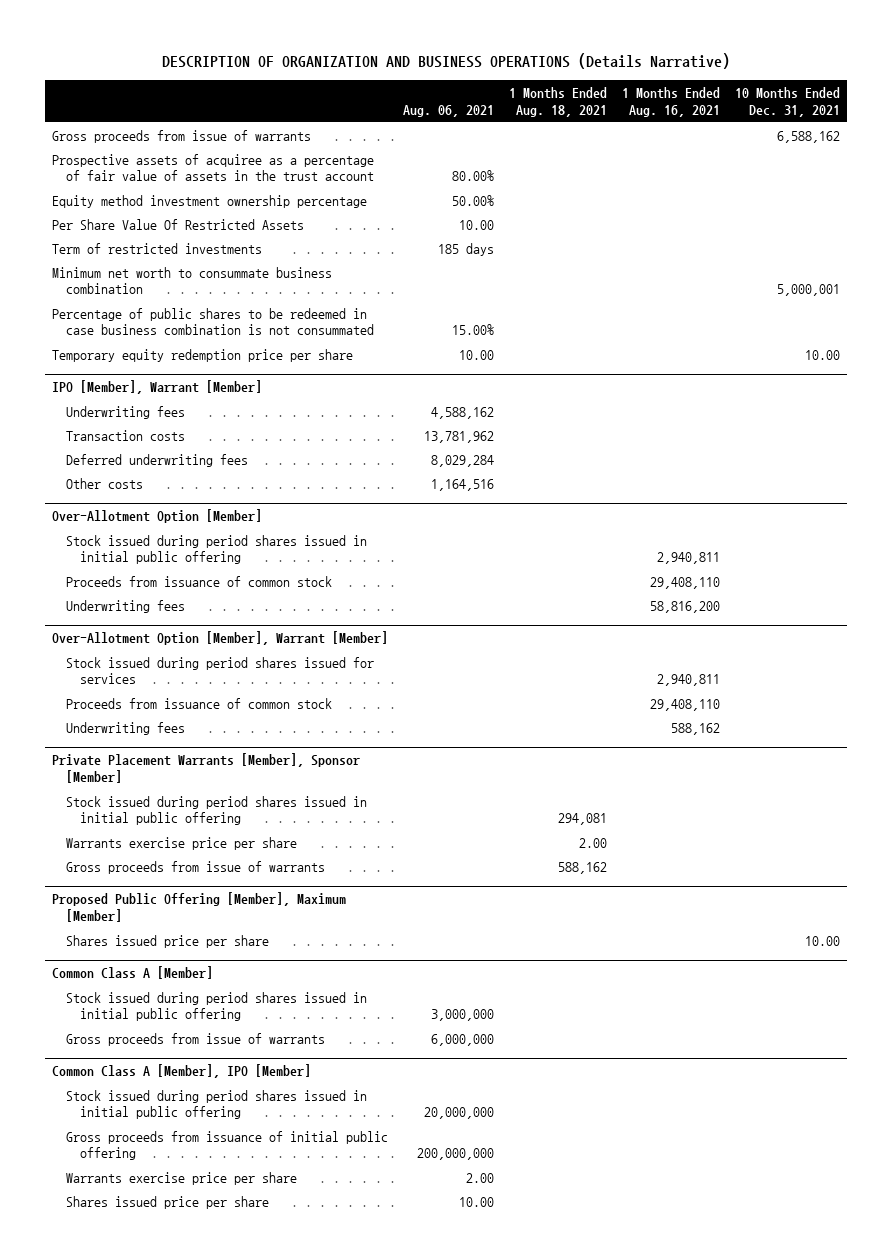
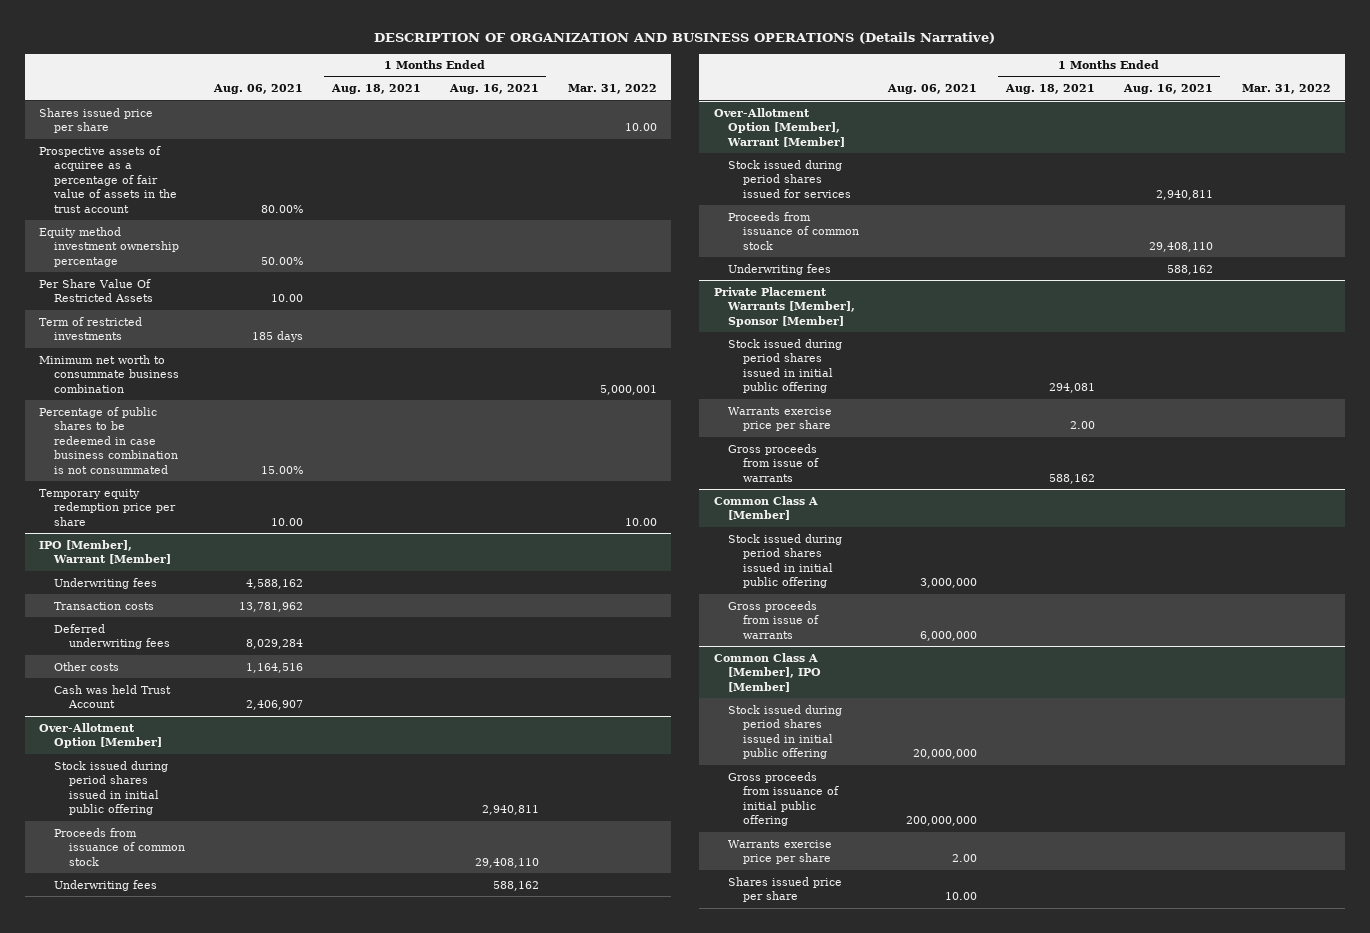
- | Aug. 06, 2021 | 1 Months Ended Aug. 18, 2021 | 1 Months Ended Aug. 16, 2021 | 10 Months Ended Dec. 31, 2021
+ | Aug. 06, 2021 | 1 Months Ended Aug. 18, 2021 | 1 Months Ended Aug. 16, 2021 | Mar. 31, 2022
- Gross proceeds from issue of warrants | | | | 6,588,162
+ Shares issued price per share | | | | 10.00
@ IPO [Member], Warrant [Member]
+ Cash was held Trust Account | 2,406,907 | | |
@ Over-Allotment Option [Member]
- Underwriting fees | | | 58,816,200 |
+ Underwriting fees | | | 588,162 |
- Proposed Public Offering [Member], Maximum [Member]
- Shares issued price per share | | | | 10.00

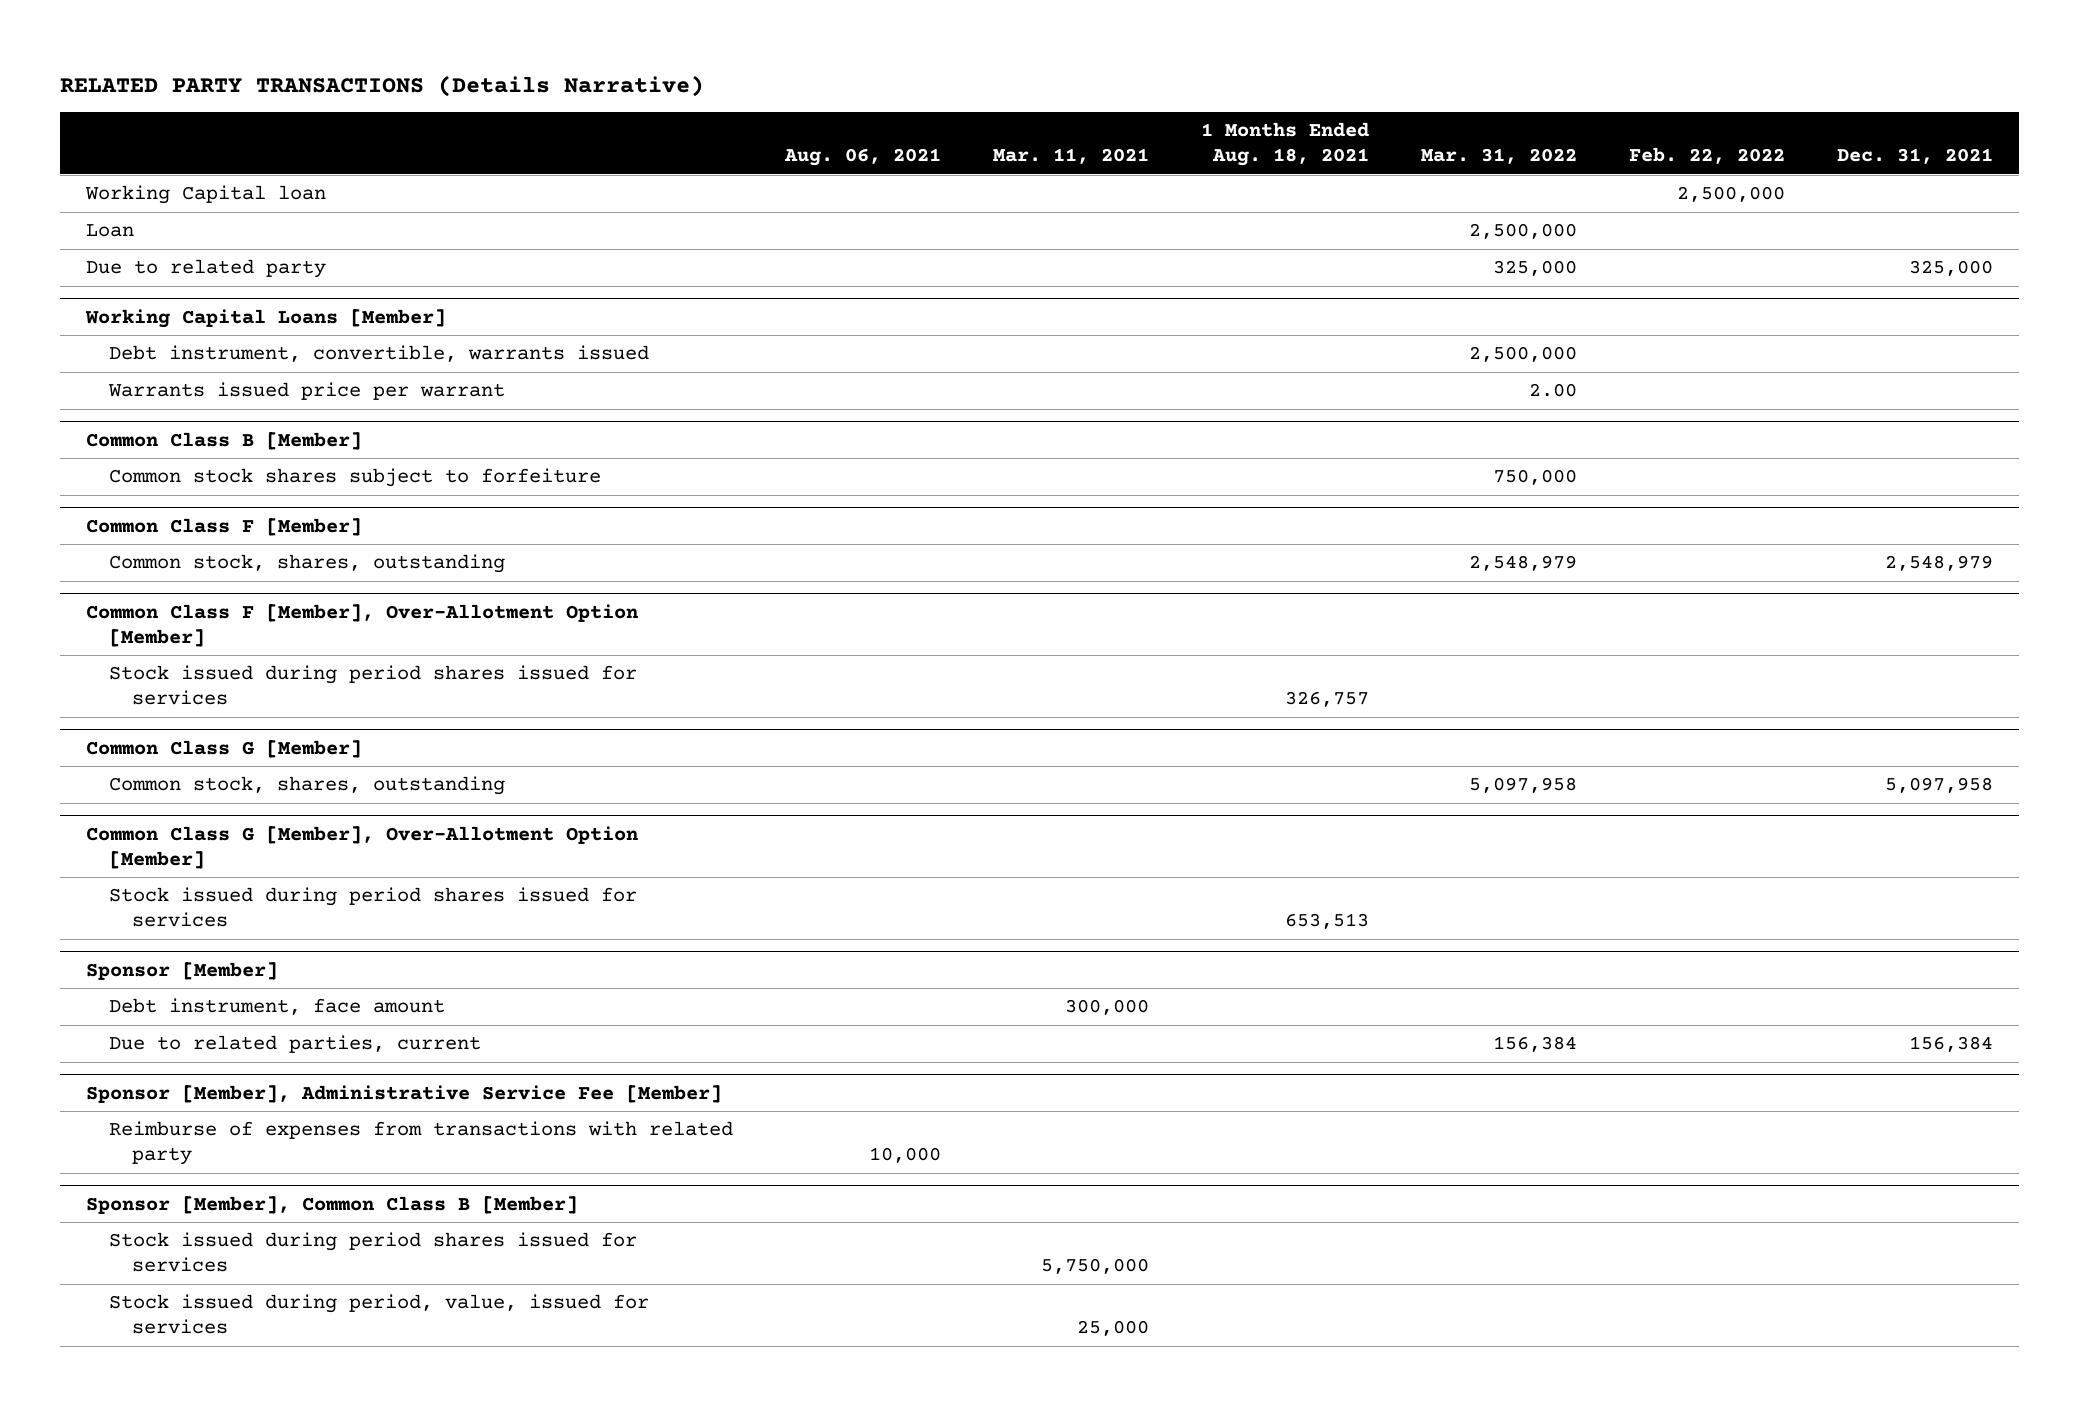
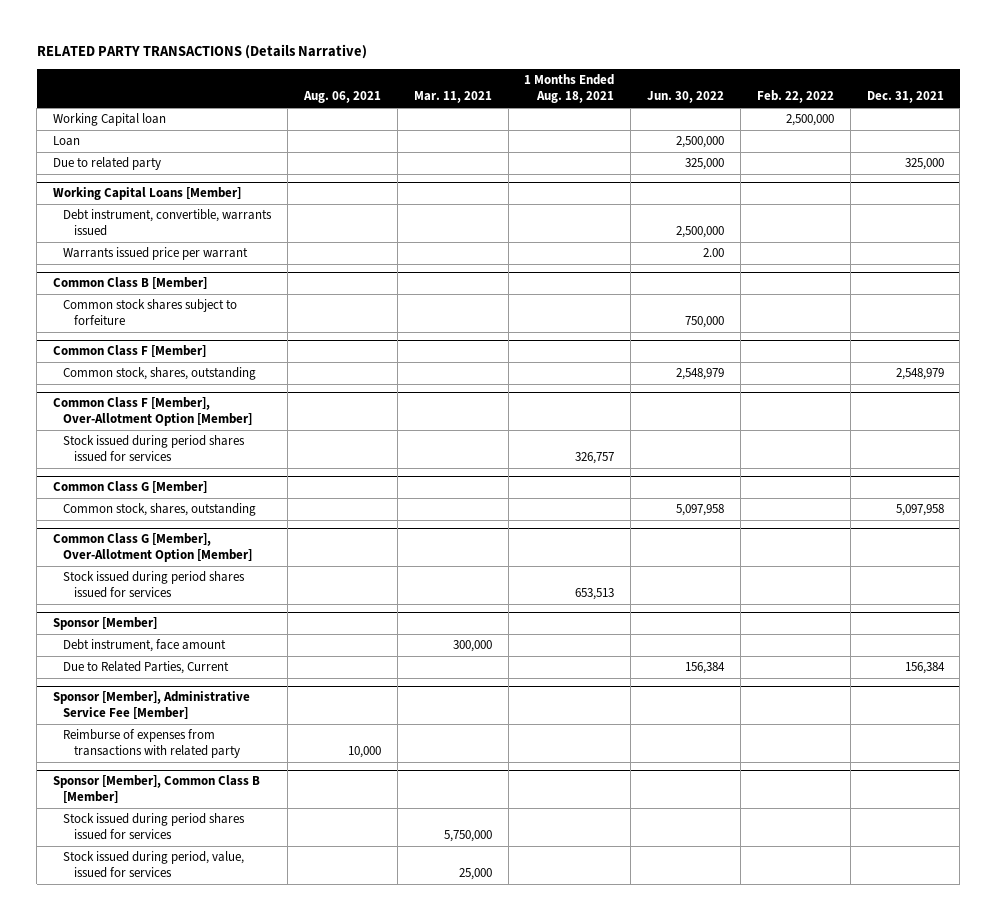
- | Aug. 06, 2021 | Mar. 11, 2021 | 1 Months Ended Aug. 18, 2021 | Mar. 31, 2022 | Feb. 22, 2022 | Dec. 31, 2021
+ | Aug. 06, 2021 | Mar. 11, 2021 | 1 Months Ended Aug. 18, 2021 | Jun. 30, 2022 | Feb. 22, 2022 | Dec. 31, 2021
@ Sponsor [Member]
- Due to related parties, current | | | | 156,384 | | 156,384
+ Due to Related Parties, Current | | | | 156,384 | | 156,384

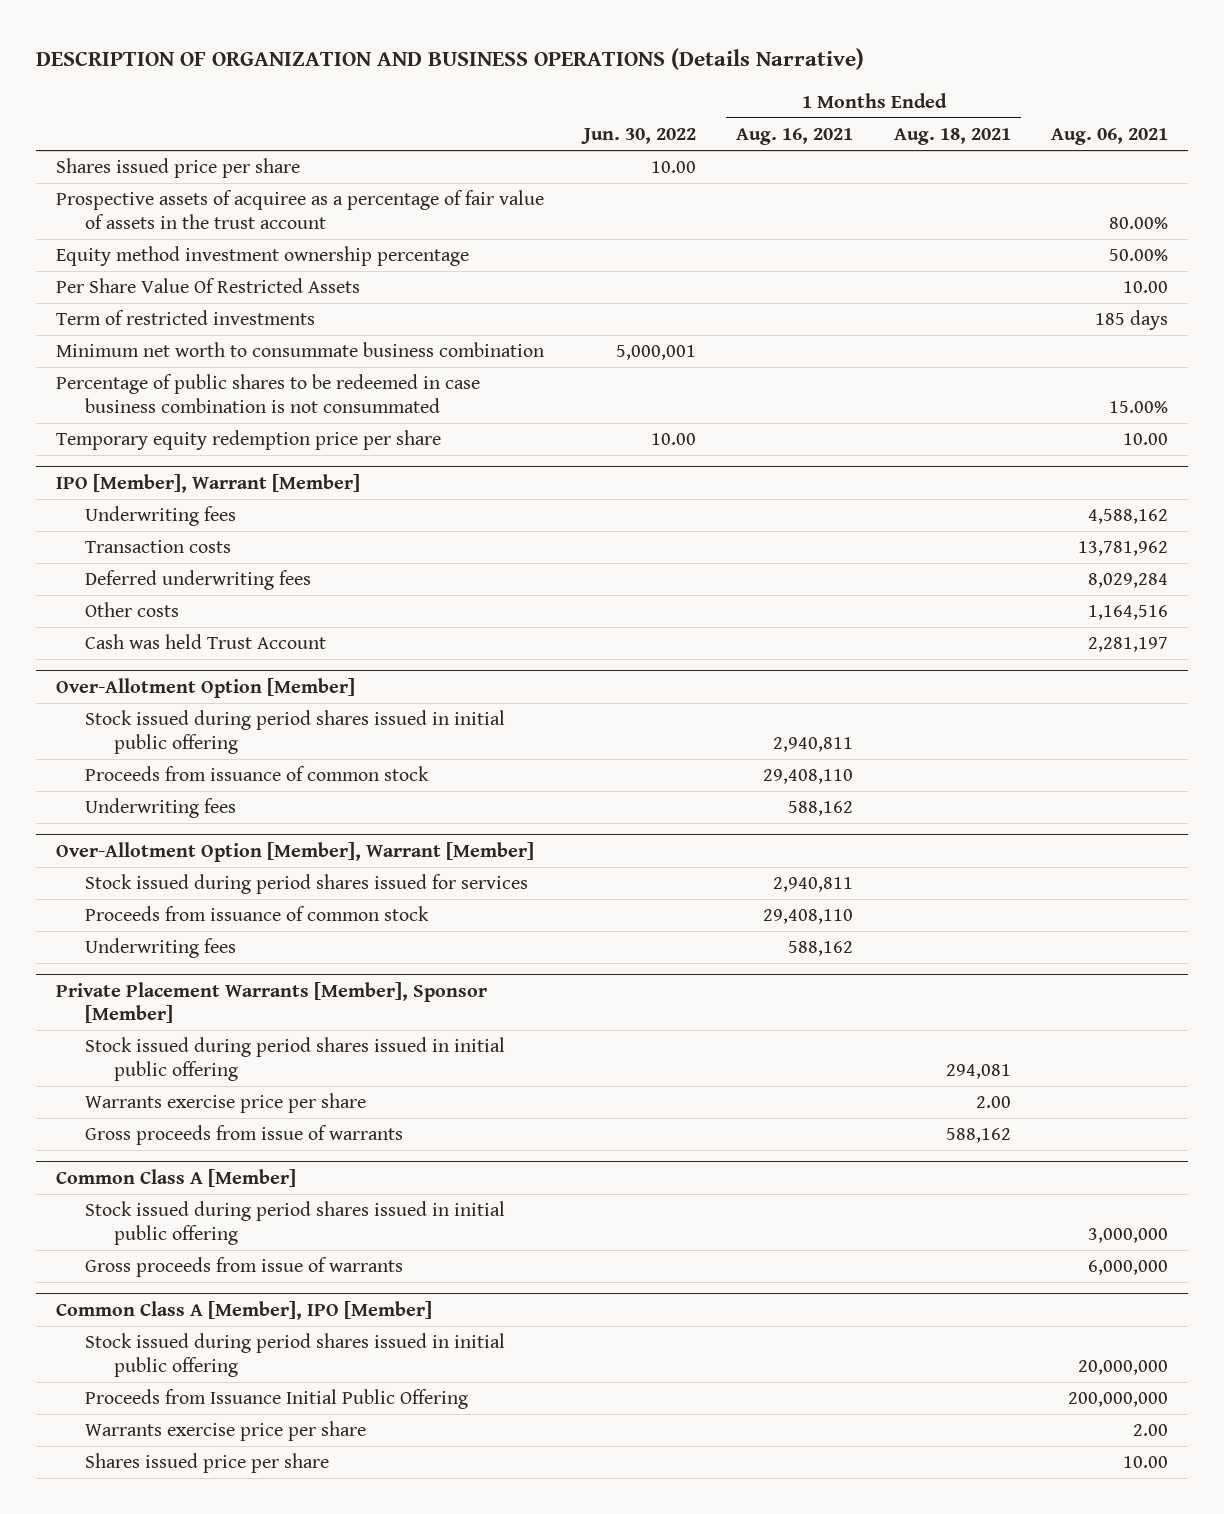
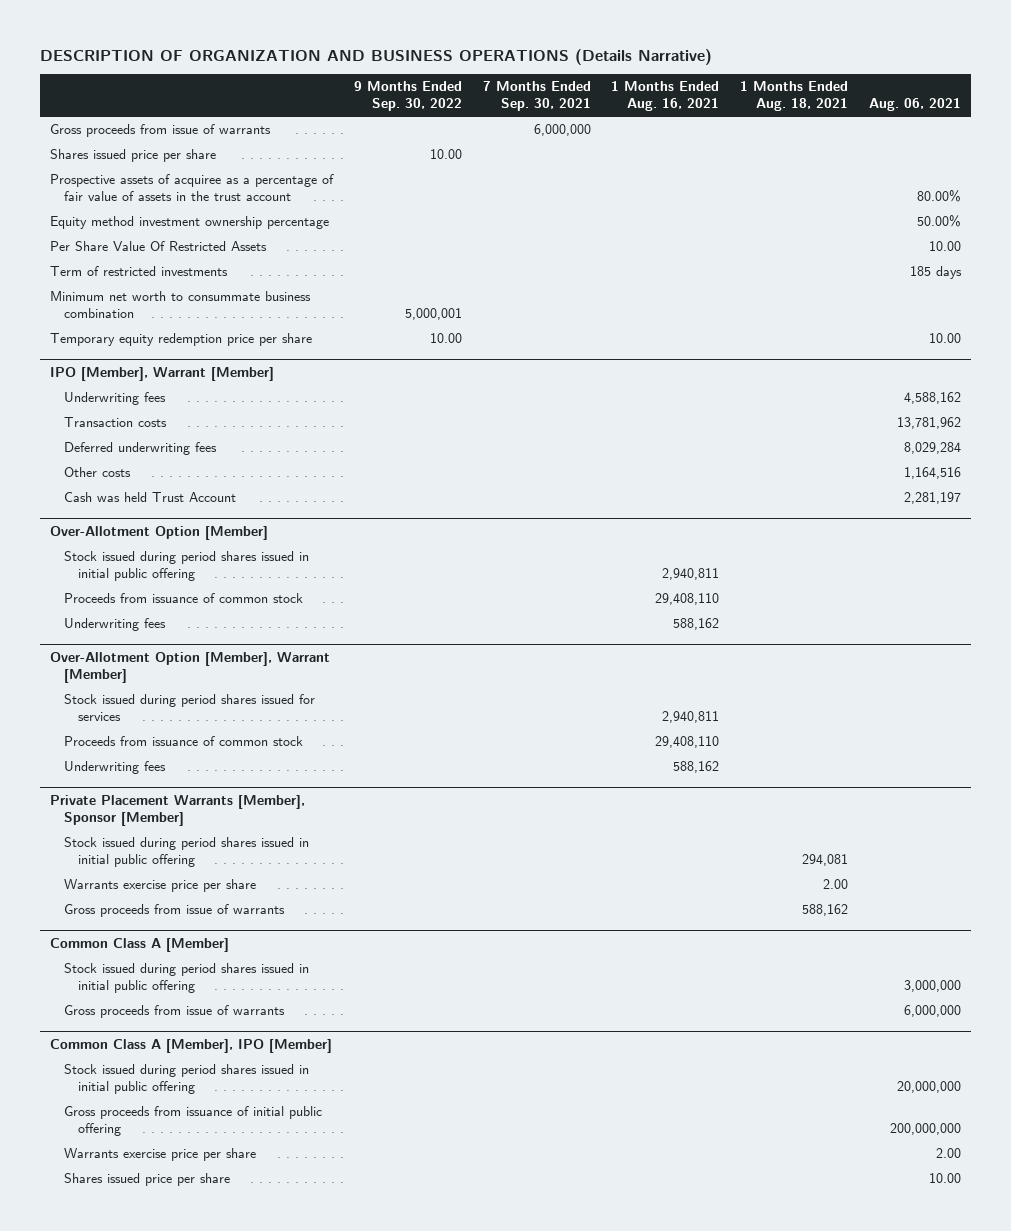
- | Jun. 30, 2022 | 1 Months Ended Aug. 16, 2021 | 1 Months Ended Aug. 18, 2021 | Aug. 06, 2021
+ | 9 Months Ended Sep. 30, 2022 | 7 Months Ended Sep. 30, 2021 | 1 Months Ended Aug. 16, 2021 | 1 Months Ended Aug. 18, 2021 | Aug. 06, 2021
+ Gross proceeds from issue of warrants | | 6,000,000 | | |
- Percentage of public shares to be redeemed in case business combination is not consummated | | | | 15.00%
@ Common Class A [Member], IPO [Member]
- Proceeds from Issuance Initial Public Offering | | | | 200,000,000
+ Gross proceeds from issuance of initial public offering | | | | | 200,000,000

